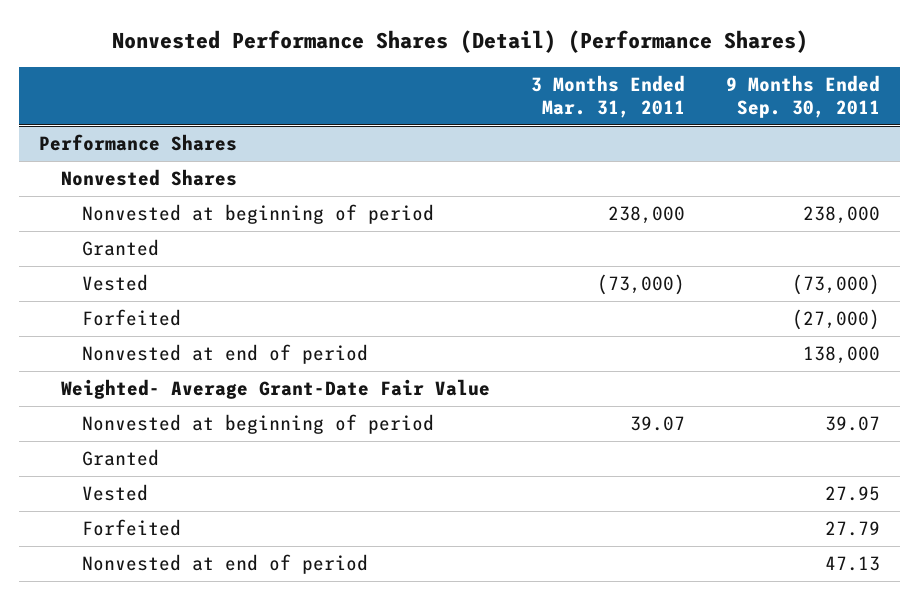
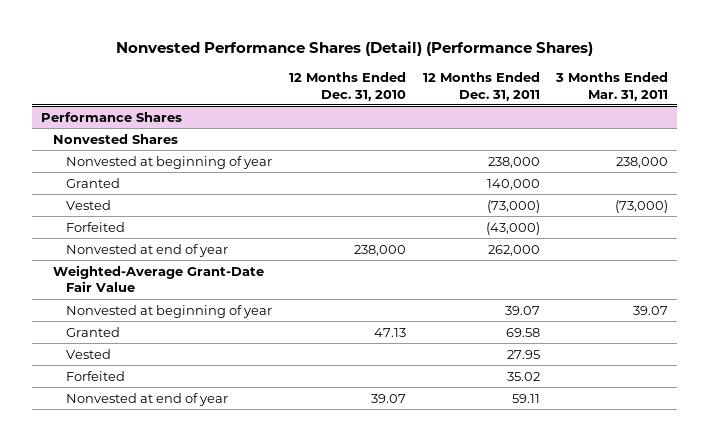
- | 3 Months Ended Mar. 31, 2011 | 9 Months Ended Sep. 30, 2011
+ | 12 Months Ended Dec. 31, 2010 | 12 Months Ended Dec. 31, 2011 | 3 Months Ended Mar. 31, 2011
@ Performance Shares
- Nonvested at beginning of period | 238,000 | 238,000
+ Nonvested at beginning of year | | 238,000 | 238,000
- Nonvested at end of period | | 138,000
- Weighted- Average Grant-Date Fair Value
- Nonvested at beginning of period | 39.07 | 39.07
+ Nonvested at end of year | 238,000 | 262,000 |
+ Weighted-Average Grant-Date Fair Value
+ Nonvested at beginning of year | | 39.07 | 39.07
- Nonvested at end of period | | 47.13
+ Nonvested at end of year | 39.07 | 59.11 |

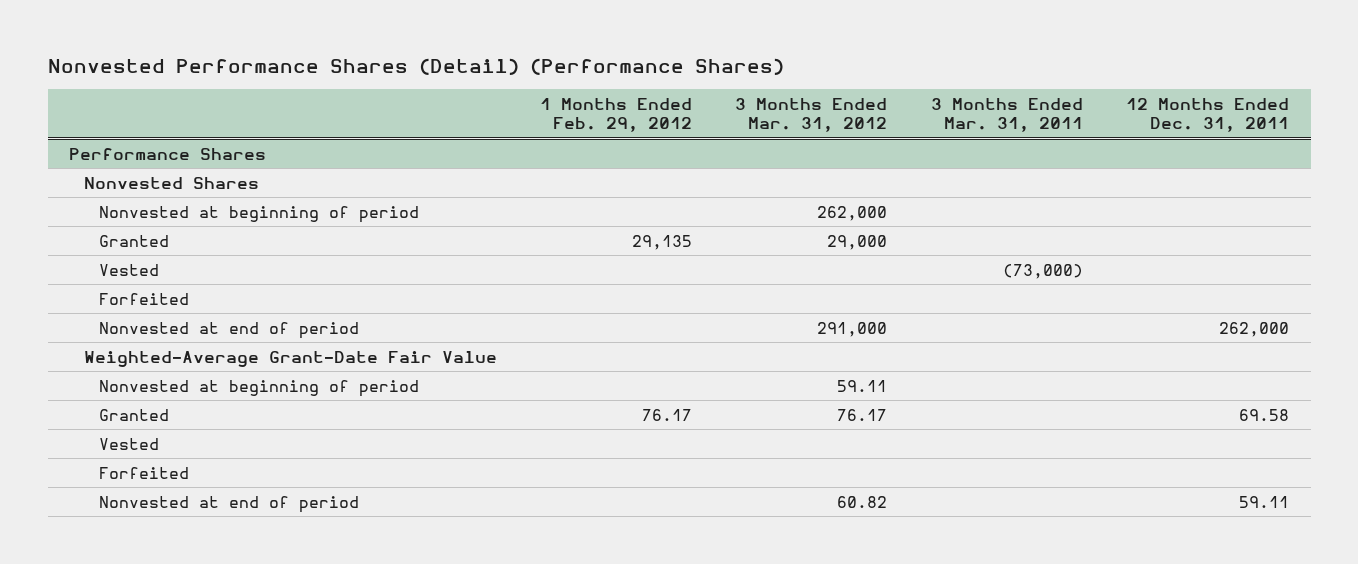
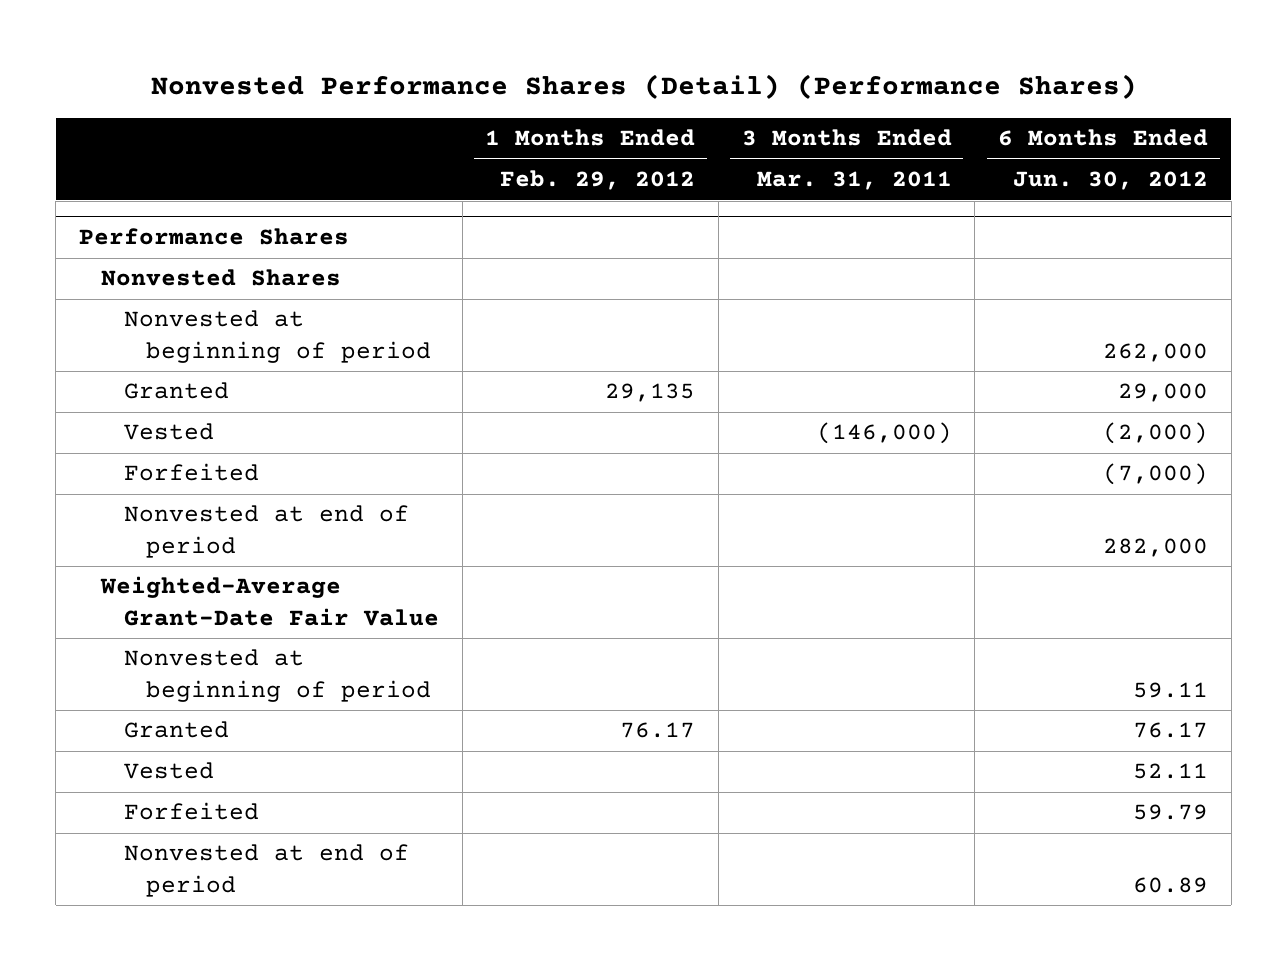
- | 1 Months Ended Feb. 29, 2012 | 3 Months Ended Mar. 31, 2012 | 3 Months Ended Mar. 31, 2011 | 12 Months Ended Dec. 31, 2011
+ | 1 Months Ended Feb. 29, 2012 | 3 Months Ended Mar. 31, 2011 | 6 Months Ended Jun. 30, 2012
@ Performance Shares
- Vested | | | (73,000) |
+ Vested | | (146,000) | (2,000)

